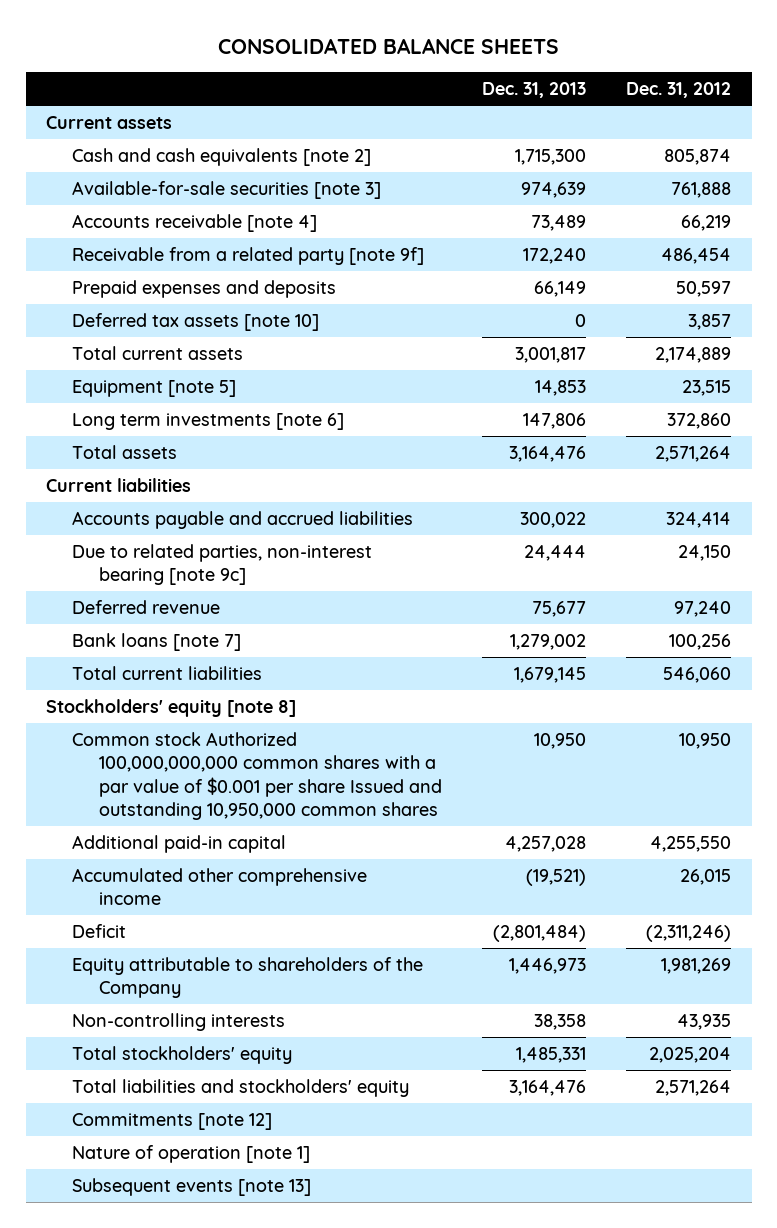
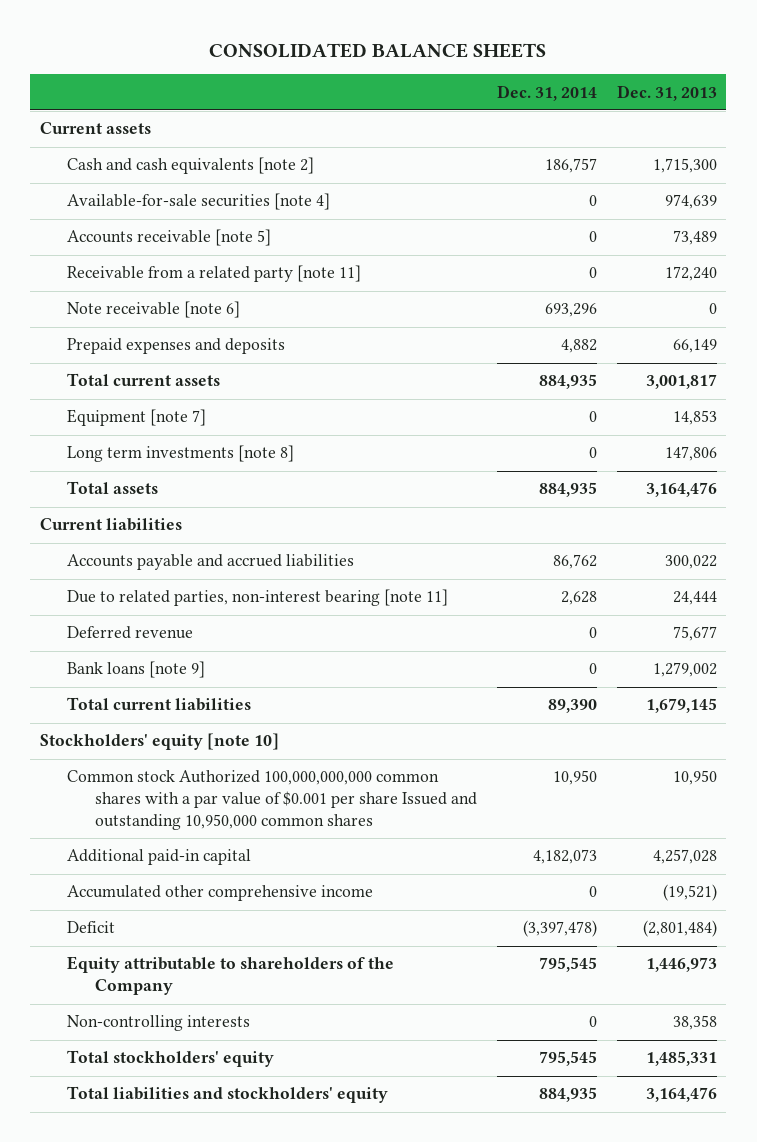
- | Dec. 31, 2013 | Dec. 31, 2012
+ | Dec. 31, 2014 | Dec. 31, 2013
- Available-for-sale securities [note 3] | 974,639 | 761,888
- Accounts receivable [note 4] | 73,489 | 66,219
- Receivable from a related party [note 9f] | 172,240 | 486,454
+ Available-for-sale securities [note 4] | 0 | 974,639
+ Accounts receivable [note 5] | 0 | 73,489
+ Receivable from a related party [note 11] | 0 | 172,240
+ Note receivable [note 6] | 693,296 | 0
- Deferred tax assets [note 10] | 0 | 3,857
- Equipment [note 5] | 14,853 | 23,515
- Long term investments [note 6] | 147,806 | 372,860
+ Equipment [note 7] | 0 | 14,853
+ Long term investments [note 8] | 0 | 147,806
- Due to related parties, non-interest bearing [note 9c] | 24,444 | 24,150
+ Due to related parties, non-interest bearing [note 11] | 2,628 | 24,444
- Bank loans [note 7] | 1,279,002 | 100,256
+ Bank loans [note 9] | 0 | 1,279,002
- Stockholders' equity [note 8]
+ Stockholders' equity [note 10]
- Commitments [note 12]
- Nature of operation [note 1]
- Subsequent events [note 13]

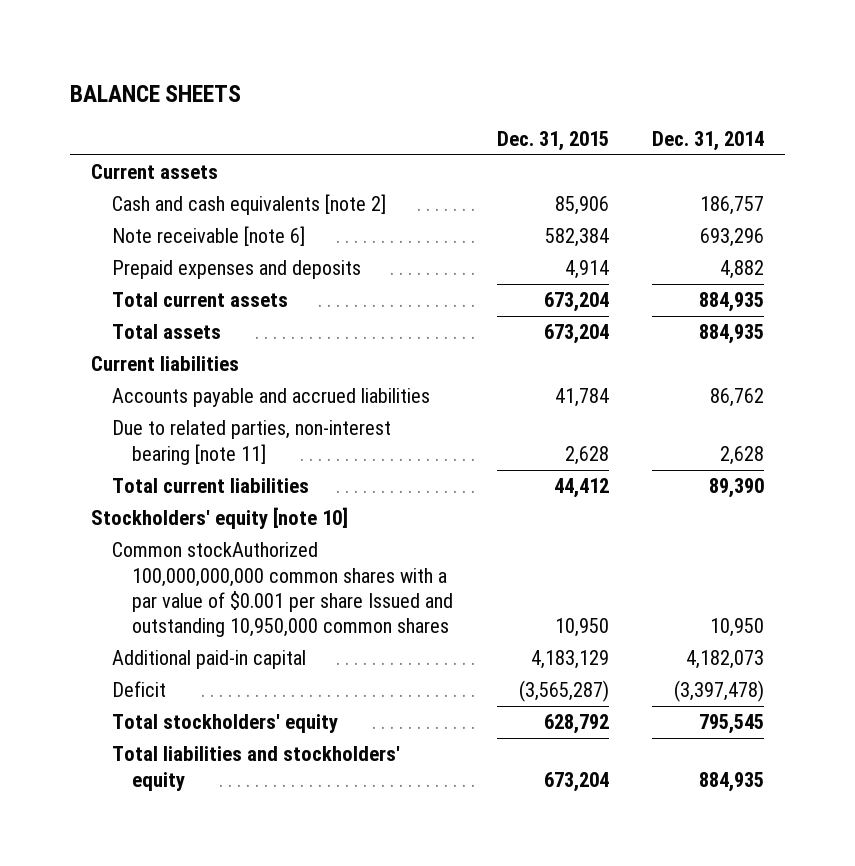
- CONSOLIDATED BALANCE SHEETS
+ BALANCE SHEETS
- | Dec. 31, 2014 | Dec. 31, 2013
+ | Dec. 31, 2015 | Dec. 31, 2014
- Available-for-sale securities [note 4] | 0 | 974,639
- Accounts receivable [note 5] | 0 | 73,489
- Receivable from a related party [note 11] | 0 | 172,240
- Equipment [note 7] | 0 | 14,853
- Long term investments [note 8] | 0 | 147,806
- Deferred revenue | 0 | 75,677
- Bank loans [note 9] | 0 | 1,279,002
- Common stock Authorized 100,000,000,000 common shares with a par value of $0.001 per share Issued and outstanding 10,950,000 common shares | 10,950 | 10,950
+ Common stockAuthorized 100,000,000,000 common shares with a par value of $0.001 per share Issued and outstanding 10,950,000 common shares | 10,950 | 10,950
- Accumulated other comprehensive income | 0 | (19,521)
- Equity attributable to shareholders of the Company | 795,545 | 1,446,973
- Non-controlling interests | 0 | 38,358

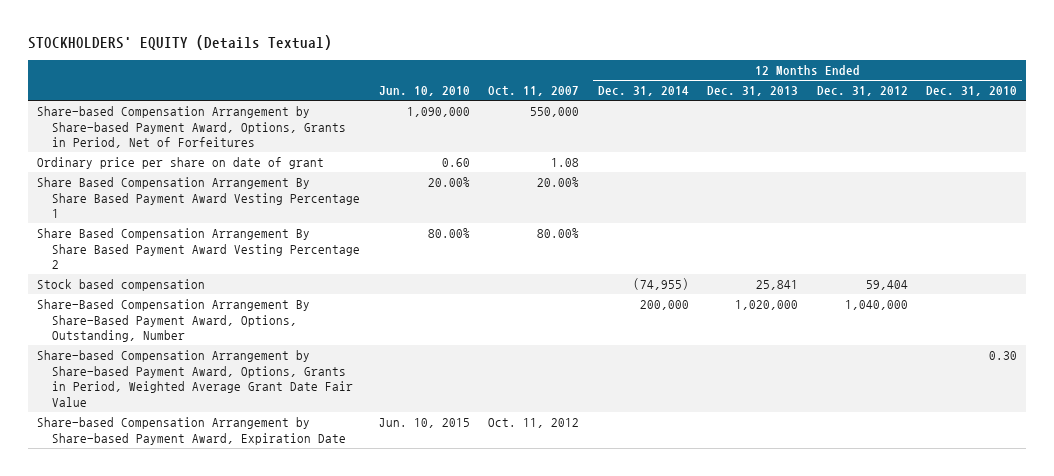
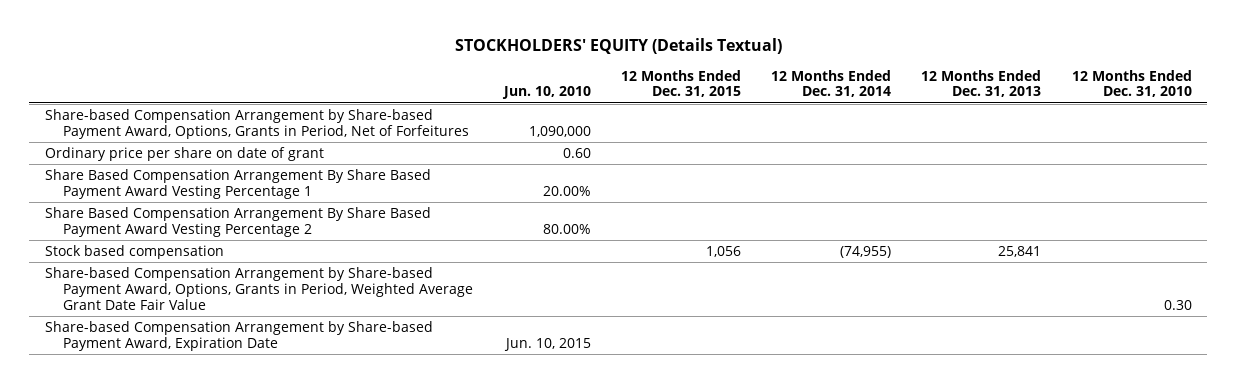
- | Jun. 10, 2010 | Oct. 11, 2007 | 12 Months Ended Dec. 31, 2014 | 12 Months Ended Dec. 31, 2013 | 12 Months Ended Dec. 31, 2012 | 12 Months Ended Dec. 31, 2010
+ | Jun. 10, 2010 | 12 Months Ended Dec. 31, 2015 | 12 Months Ended Dec. 31, 2014 | 12 Months Ended Dec. 31, 2013 | 12 Months Ended Dec. 31, 2010
- Share-Based Compensation Arrangement By Share-Based Payment Award, Options, Outstanding, Number | | | 200,000 | 1,020,000 | 1,040,000 |

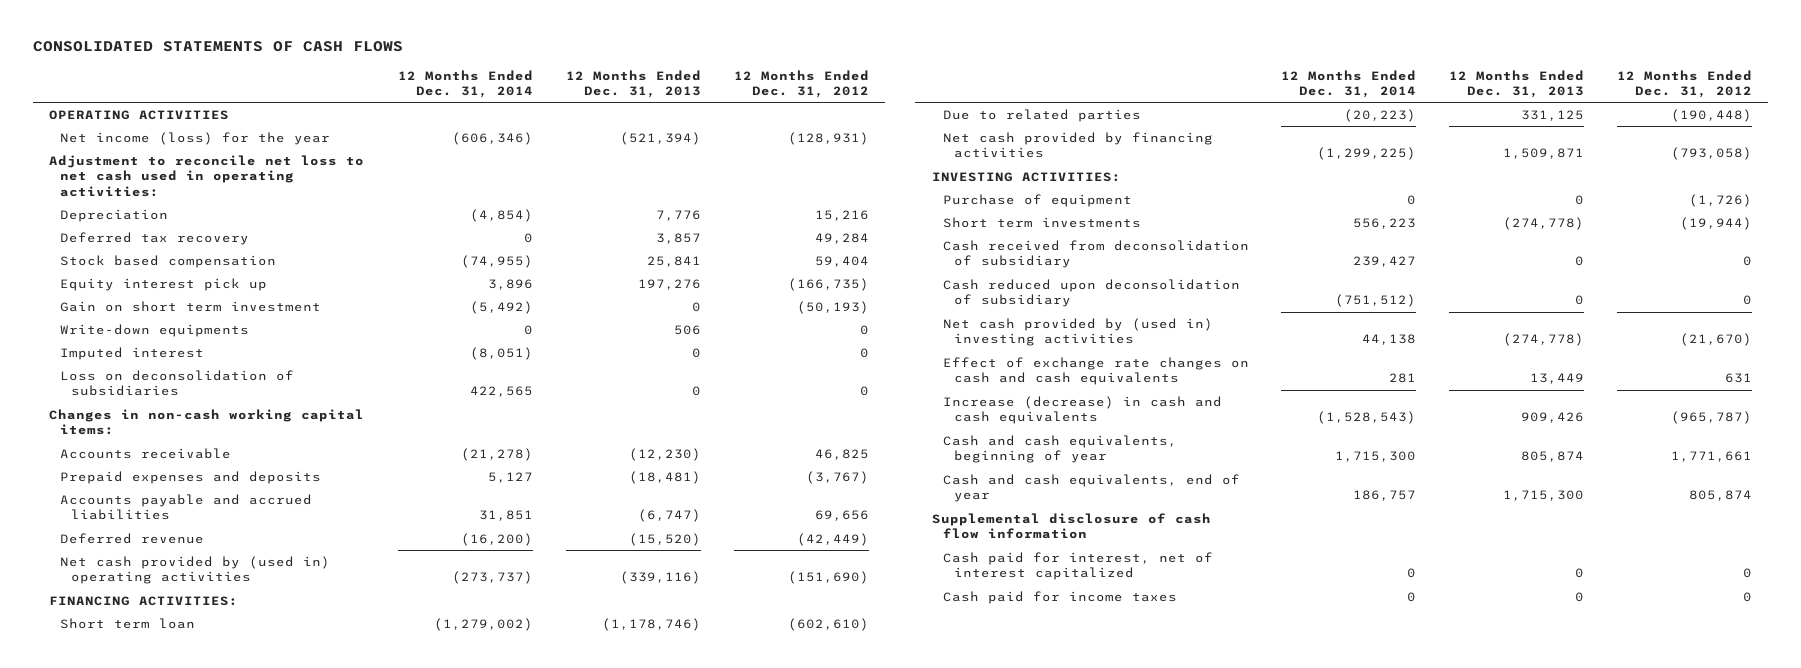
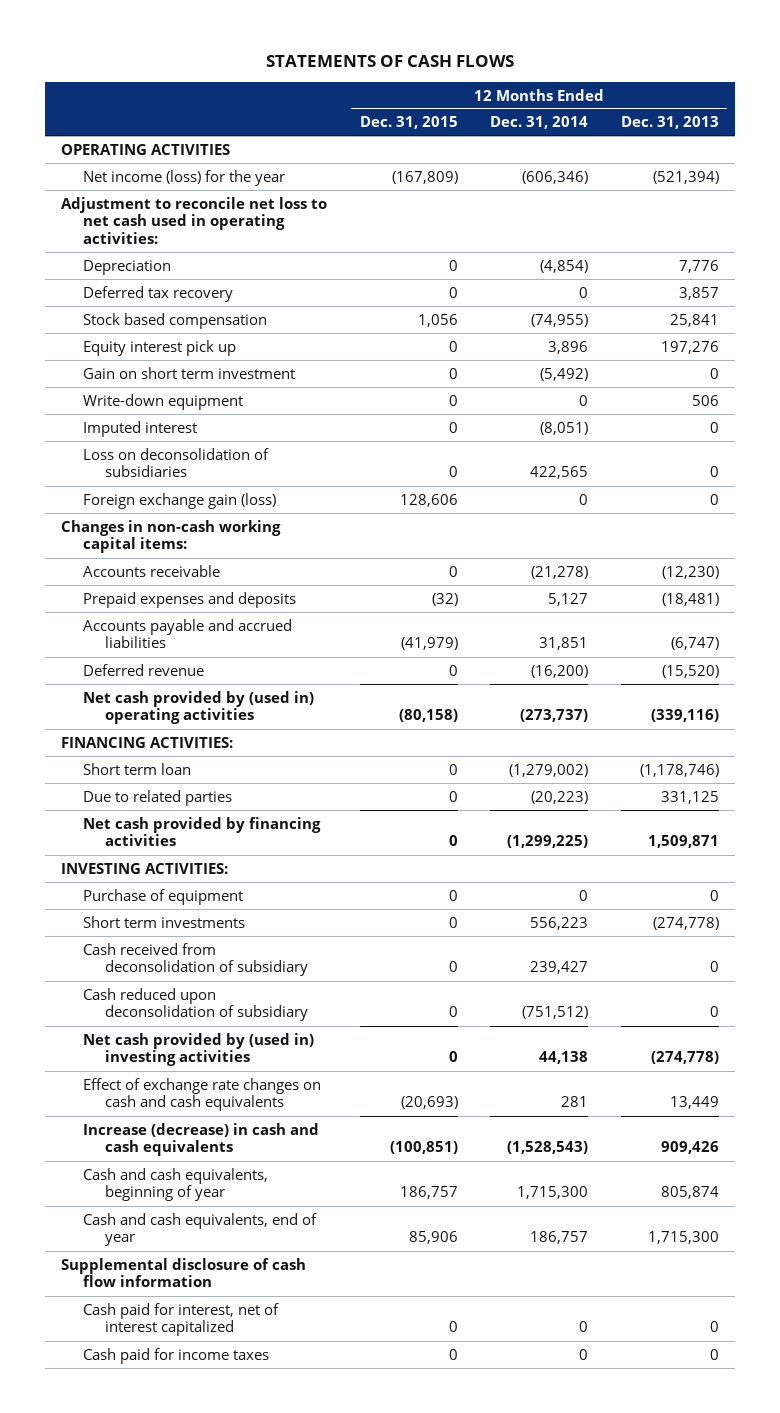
- CONSOLIDATED STATEMENTS OF CASH FLOWS
+ STATEMENTS OF CASH FLOWS
- | 12 Months Ended Dec. 31, 2014 | 12 Months Ended Dec. 31, 2013 | 12 Months Ended Dec. 31, 2012
+ | 12 Months Ended Dec. 31, 2015 | 12 Months Ended Dec. 31, 2014 | 12 Months Ended Dec. 31, 2013
- Write-down equipments | 0 | 506 | 0
+ Write-down equipment | 0 | 0 | 506
+ Foreign exchange gain (loss) | 128,606 | 0 | 0

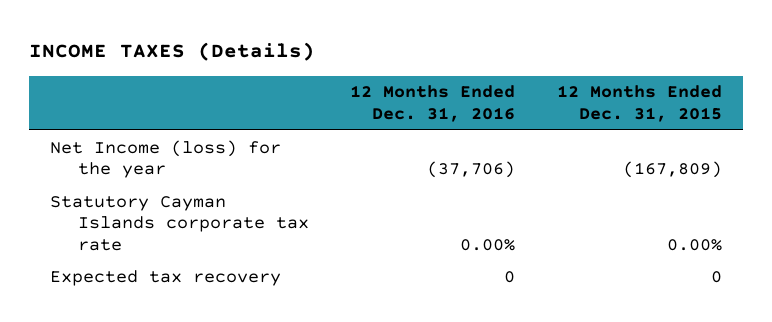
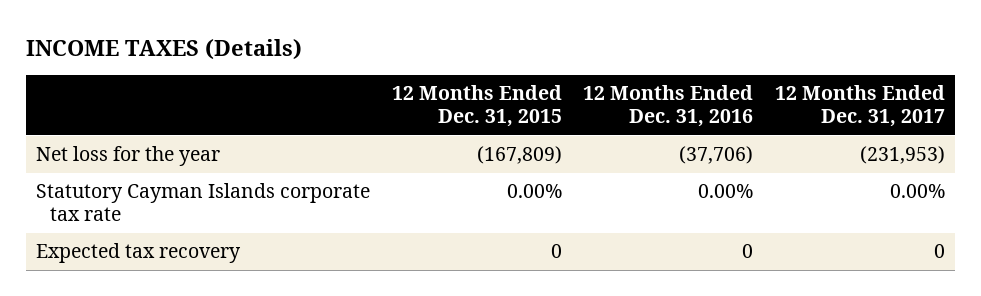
- | 12 Months Ended Dec. 31, 2016 | 12 Months Ended Dec. 31, 2015
+ | 12 Months Ended Dec. 31, 2015 | 12 Months Ended Dec. 31, 2016 | 12 Months Ended Dec. 31, 2017
- Net Income (loss) for the year | (37,706) | (167,809)
+ Net loss for the year | (167,809) | (37,706) | (231,953)

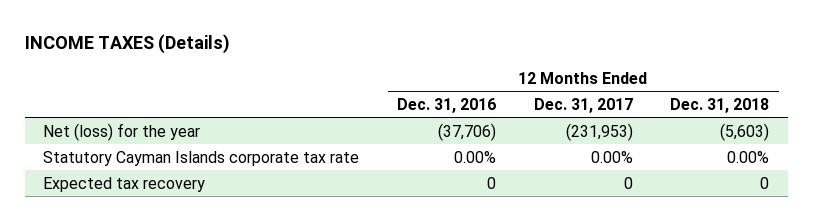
- | 12 Months Ended Dec. 31, 2015 | 12 Months Ended Dec. 31, 2016 | 12 Months Ended Dec. 31, 2017
+ | 12 Months Ended Dec. 31, 2016 | 12 Months Ended Dec. 31, 2017 | 12 Months Ended Dec. 31, 2018
- Net loss for the year | (167,809) | (37,706) | (231,953)
+ Net (loss) for the year | (37,706) | (231,953) | (5,603)

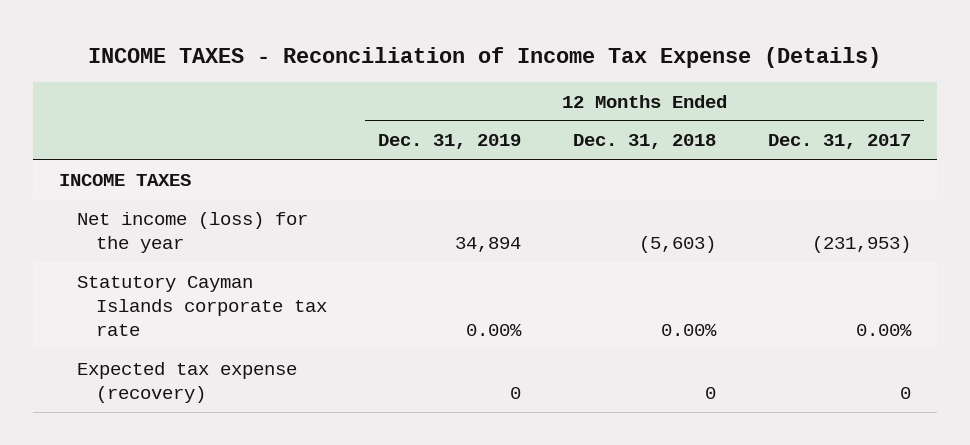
- INCOME TAXES (Details)
+ INCOME TAXES - Reconciliation of Income Tax Expense (Details)
- | 12 Months Ended Dec. 31, 2016 | 12 Months Ended Dec. 31, 2017 | 12 Months Ended Dec. 31, 2018
+ | 12 Months Ended Dec. 31, 2019 | 12 Months Ended Dec. 31, 2018 | 12 Months Ended Dec. 31, 2017
- Net (loss) for the year | (37,706) | (231,953) | (5,603)
+ INCOME TAXES
+ Net income (loss) for the year | 34,894 | (5,603) | (231,953)
- Expected tax recovery | 0 | 0 | 0
+ Expected tax expense (recovery) | 0 | 0 | 0

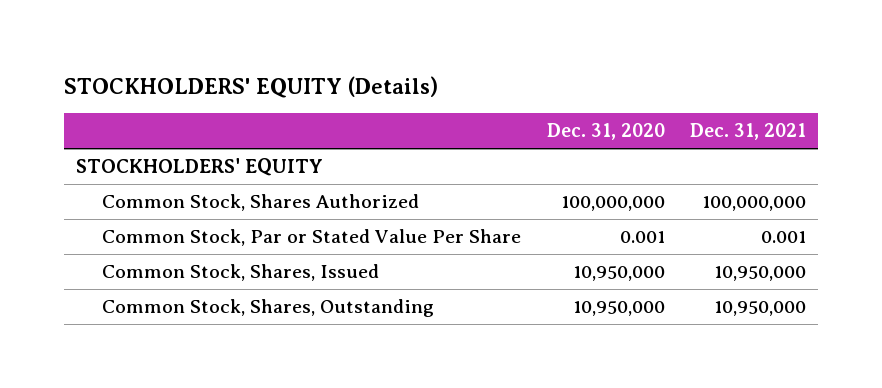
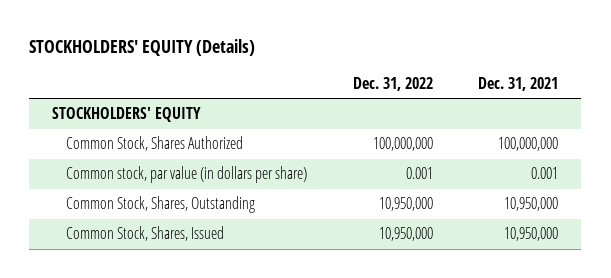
- | Dec. 31, 2020 | Dec. 31, 2021
+ | Dec. 31, 2022 | Dec. 31, 2021
- Common Stock, Par or Stated Value Per Share | 0.001 | 0.001
+ Common stock, par value (in dollars per share) | 0.001 | 0.001
moved down: Common Stock, Shares, Issued | 10,950,000 | 10,950,000

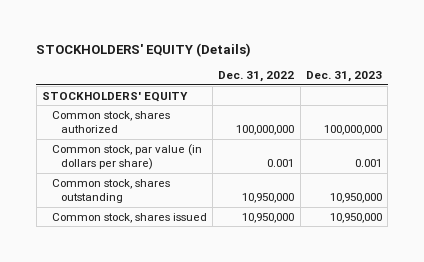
- | Dec. 31, 2022 | Dec. 31, 2021
+ | Dec. 31, 2022 | Dec. 31, 2023
- Common Stock, Shares Authorized | 100,000,000 | 100,000,000
+ Common stock, shares authorized | 100,000,000 | 100,000,000
- Common Stock, Shares, Outstanding | 10,950,000 | 10,950,000
- Common Stock, Shares, Issued | 10,950,000 | 10,950,000
+ Common stock, shares outstanding | 10,950,000 | 10,950,000
+ Common stock, shares issued | 10,950,000 | 10,950,000

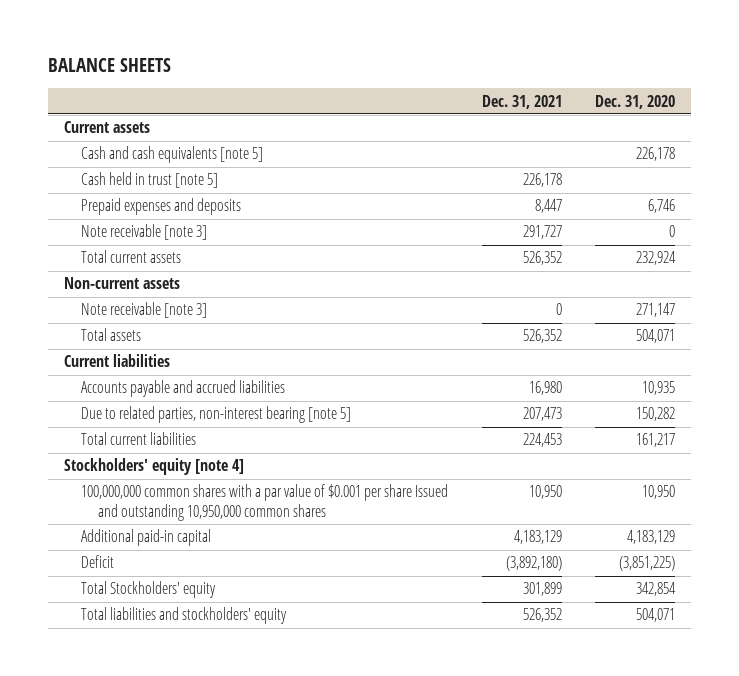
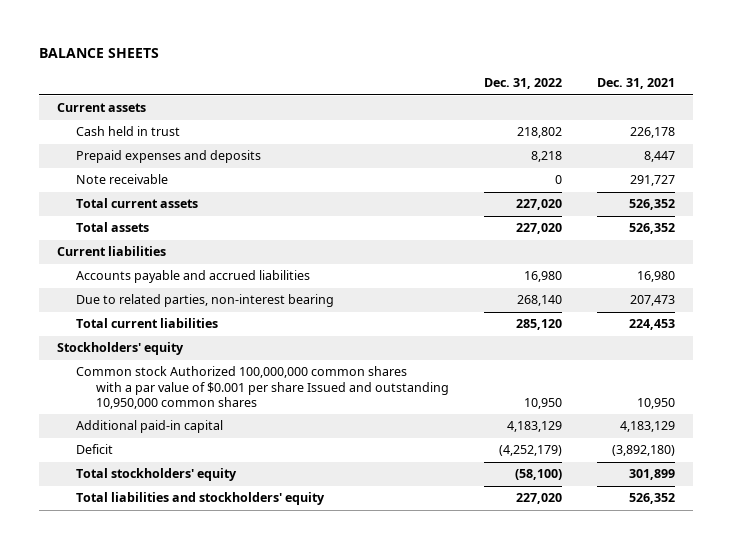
- | Dec. 31, 2021 | Dec. 31, 2020
+ | Dec. 31, 2022 | Dec. 31, 2021
- Cash and cash equivalents [note 5] | | 226,178
- Cash held in trust [note 5] | 226,178 |
+ Cash held in trust | 218,802 | 226,178
- Note receivable [note 3] | 291,727 | 0
+ Note receivable | 0 | 291,727
- Non-current assets
- Note receivable [note 3] | 0 | 271,147
- Due to related parties, non-interest bearing [note 5] | 207,473 | 150,282
+ Due to related parties, non-interest bearing | 268,140 | 207,473
- Stockholders' equity [note 4]
- 100,000,000 common shares with a par value of $0.001 per share Issued and outstanding 10,950,000 common shares | 10,950 | 10,950
+ Stockholders' equity
+ Common stock Authorized 100,000,000 common shares with a par value of $0.001 per share Issued and outstanding 10,950,000 common shares | 10,950 | 10,950
- Total Stockholders' equity | 301,899 | 342,854
+ Total stockholders' equity | (58,100) | 301,899

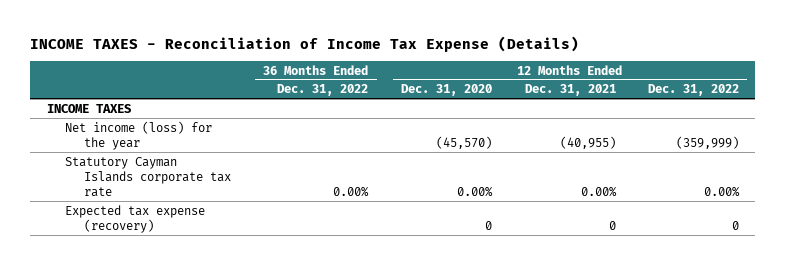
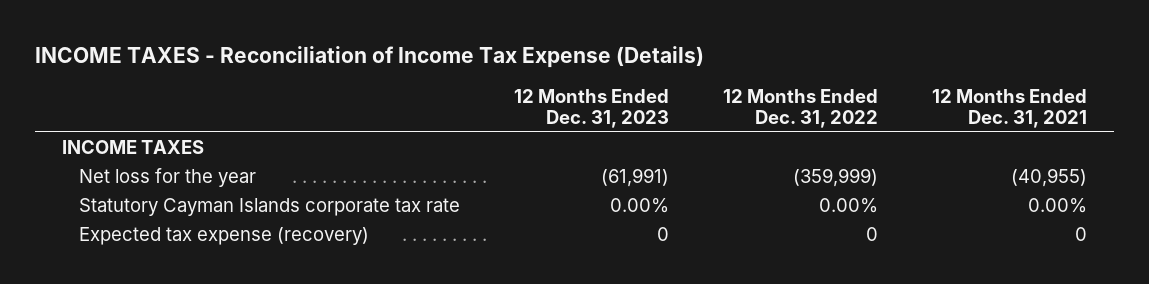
- | 36 Months Ended Dec. 31, 2022 | 12 Months Ended Dec. 31, 2020 | 12 Months Ended Dec. 31, 2021 | 12 Months Ended Dec. 31, 2022
+ | 12 Months Ended Dec. 31, 2023 | 12 Months Ended Dec. 31, 2022 | 12 Months Ended Dec. 31, 2021
- Net income (loss) for the year | | (45,570) | (40,955) | (359,999)
+ Net loss for the year | (61,991) | (359,999) | (40,955)

